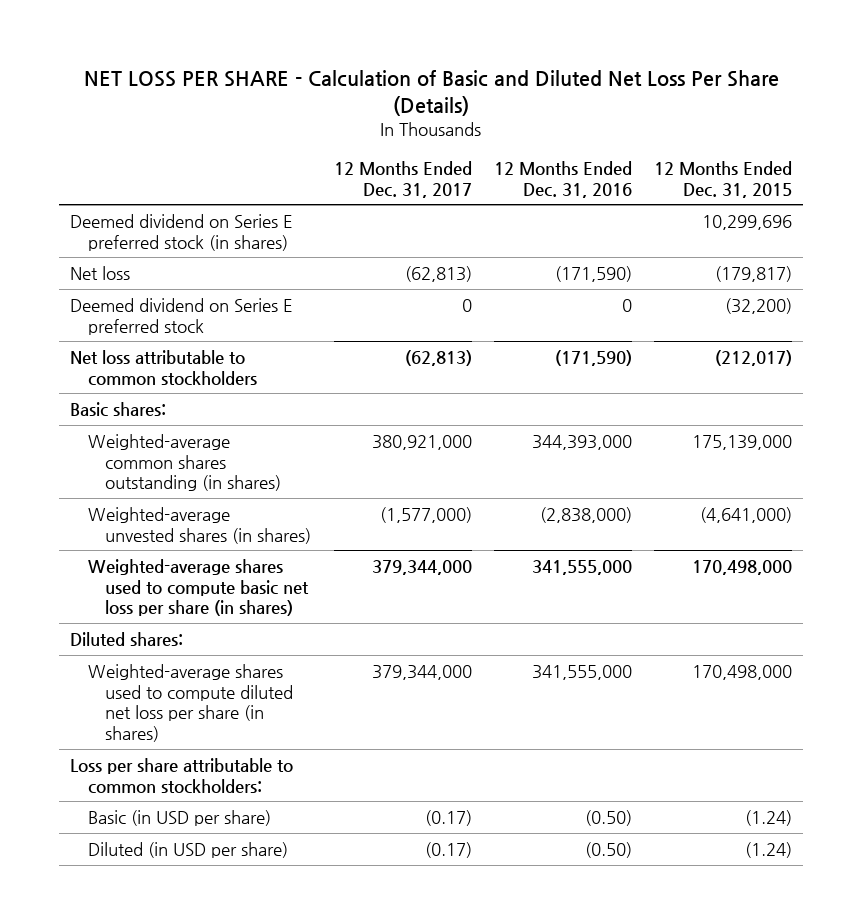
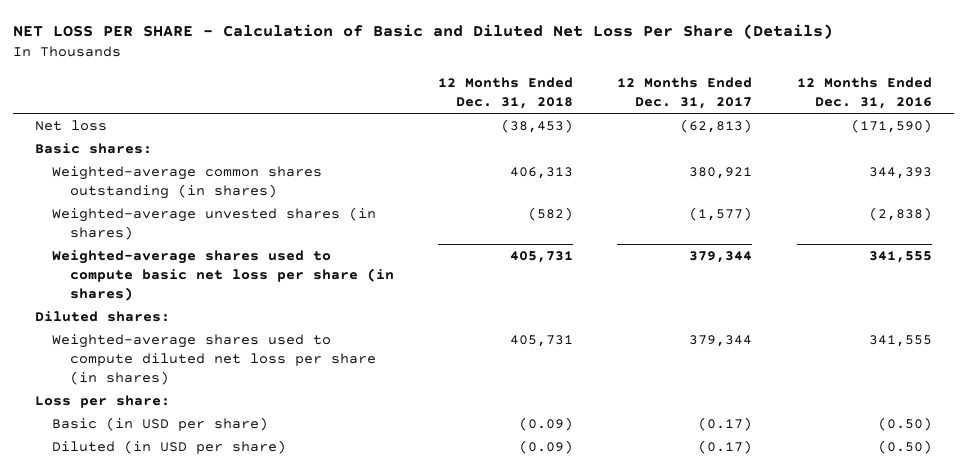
- | 12 Months Ended Dec. 31, 2017 | 12 Months Ended Dec. 31, 2016 | 12 Months Ended Dec. 31, 2015
+ | 12 Months Ended Dec. 31, 2018 | 12 Months Ended Dec. 31, 2017 | 12 Months Ended Dec. 31, 2016
- Deemed dividend on Series E preferred stock (in shares) | | | 10,299,696
- Deemed dividend on Series E preferred stock | 0 | 0 | (32,200)
- Net loss attributable to common stockholders | (62,813) | (171,590) | (212,017)
- Weighted-average common shares outstanding (in shares) | 380,921,000 | 344,393,000 | 175,139,000
- Weighted-average unvested shares (in shares) | (1,577,000) | (2,838,000) | (4,641,000)
- Weighted-average shares used to compute basic net loss per share (in shares) | 379,344,000 | 341,555,000 | 170,498,000
+ Weighted-average common shares outstanding (in shares) | 406,313 | 380,921 | 344,393
+ Weighted-average unvested shares (in shares) | (582) | (1,577) | (2,838)
+ Weighted-average shares used to compute basic net loss per share (in shares) | 405,731 | 379,344 | 341,555
- Weighted-average shares used to compute diluted net loss per share (in shares) | 379,344,000 | 341,555,000 | 170,498,000
- Loss per share attributable to common stockholders:
+ Weighted-average shares used to compute diluted net loss per share (in shares) | 405,731 | 379,344 | 341,555
+ Loss per share:

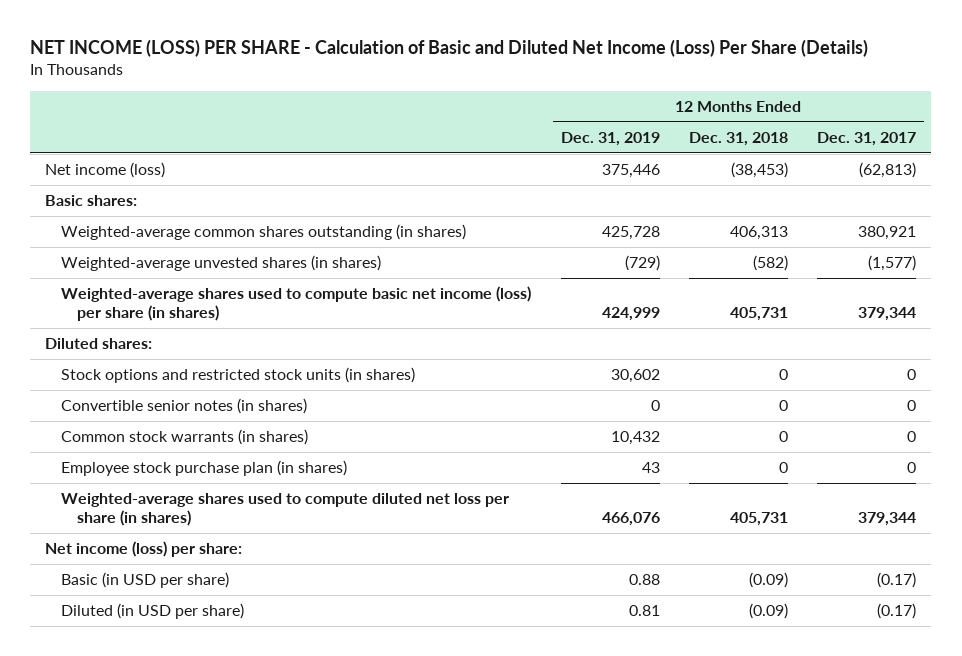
- NET LOSS PER SHARE - Calculation of Basic and Diluted Net Loss Per Share (Details)
+ NET INCOME (LOSS) PER SHARE - Calculation of Basic and Diluted Net Income (Loss) Per Share (Details)
- | 12 Months Ended Dec. 31, 2018 | 12 Months Ended Dec. 31, 2017 | 12 Months Ended Dec. 31, 2016
+ | 12 Months Ended Dec. 31, 2019 | 12 Months Ended Dec. 31, 2018 | 12 Months Ended Dec. 31, 2017
- Net loss | (38,453) | (62,813) | (171,590)
+ Net income (loss) | 375,446 | (38,453) | (62,813)
- Weighted-average shares used to compute basic net loss per share (in shares) | 405,731 | 379,344 | 341,555
+ Weighted-average shares used to compute basic net income (loss) per share (in shares) | 424,999 | 405,731 | 379,344
+ Stock options and restricted stock units (in shares) | 30,602 | 0 | 0
+ Convertible senior notes (in shares) | 0 | 0 | 0
+ Common stock warrants (in shares) | 10,432 | 0 | 0
+ Employee stock purchase plan (in shares) | 43 | 0 | 0
- Loss per share:
+ Net income (loss) per share:

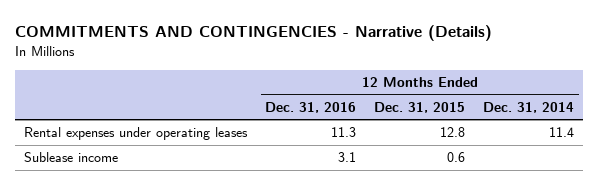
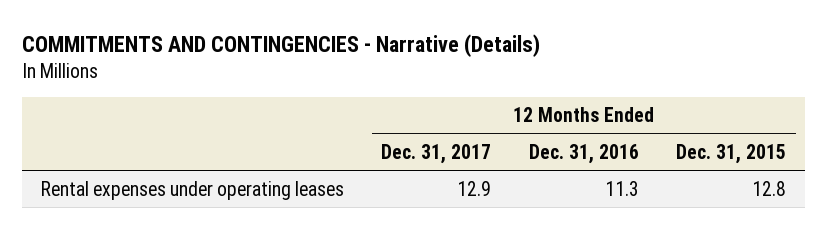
- | 12 Months Ended Dec. 31, 2016 | 12 Months Ended Dec. 31, 2015 | 12 Months Ended Dec. 31, 2014
+ | 12 Months Ended Dec. 31, 2017 | 12 Months Ended Dec. 31, 2016 | 12 Months Ended Dec. 31, 2015
- Sublease income | 3.1 | 0.6 |

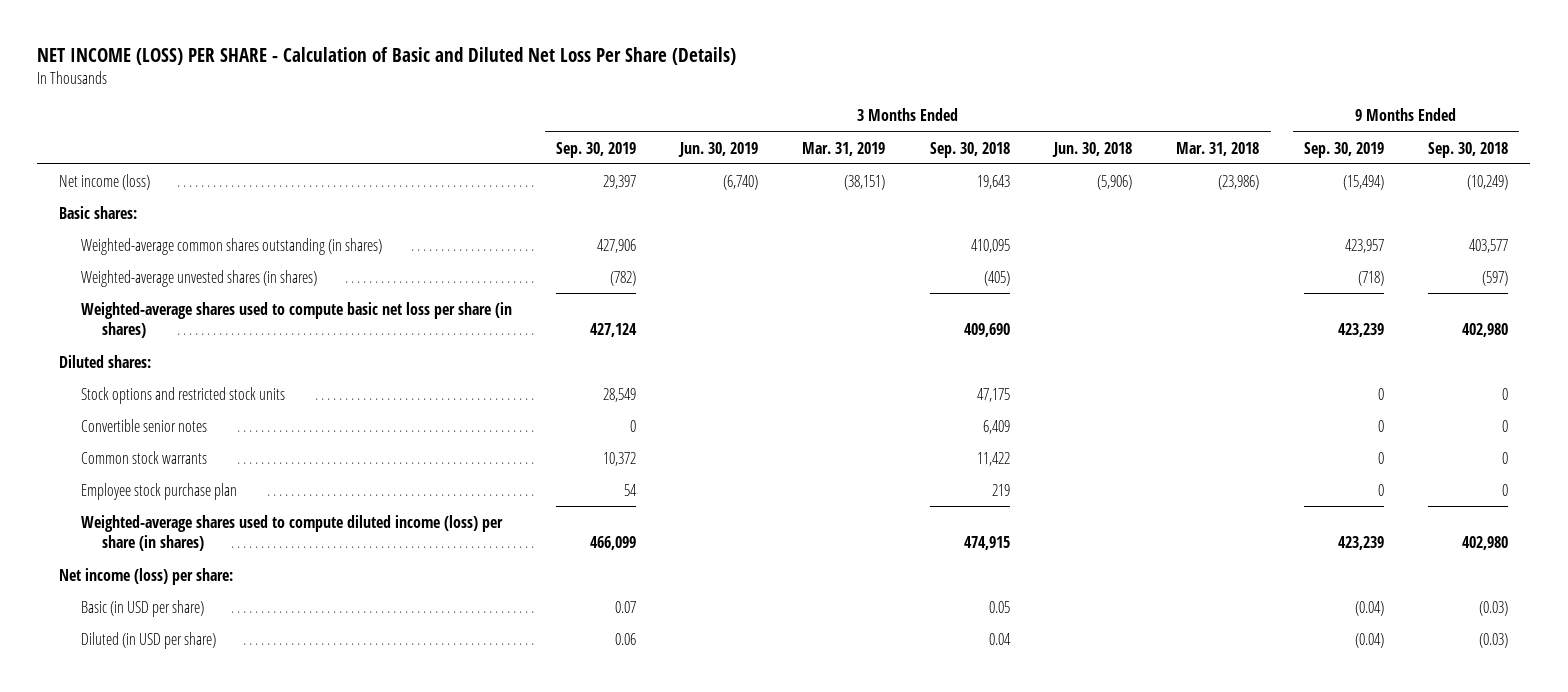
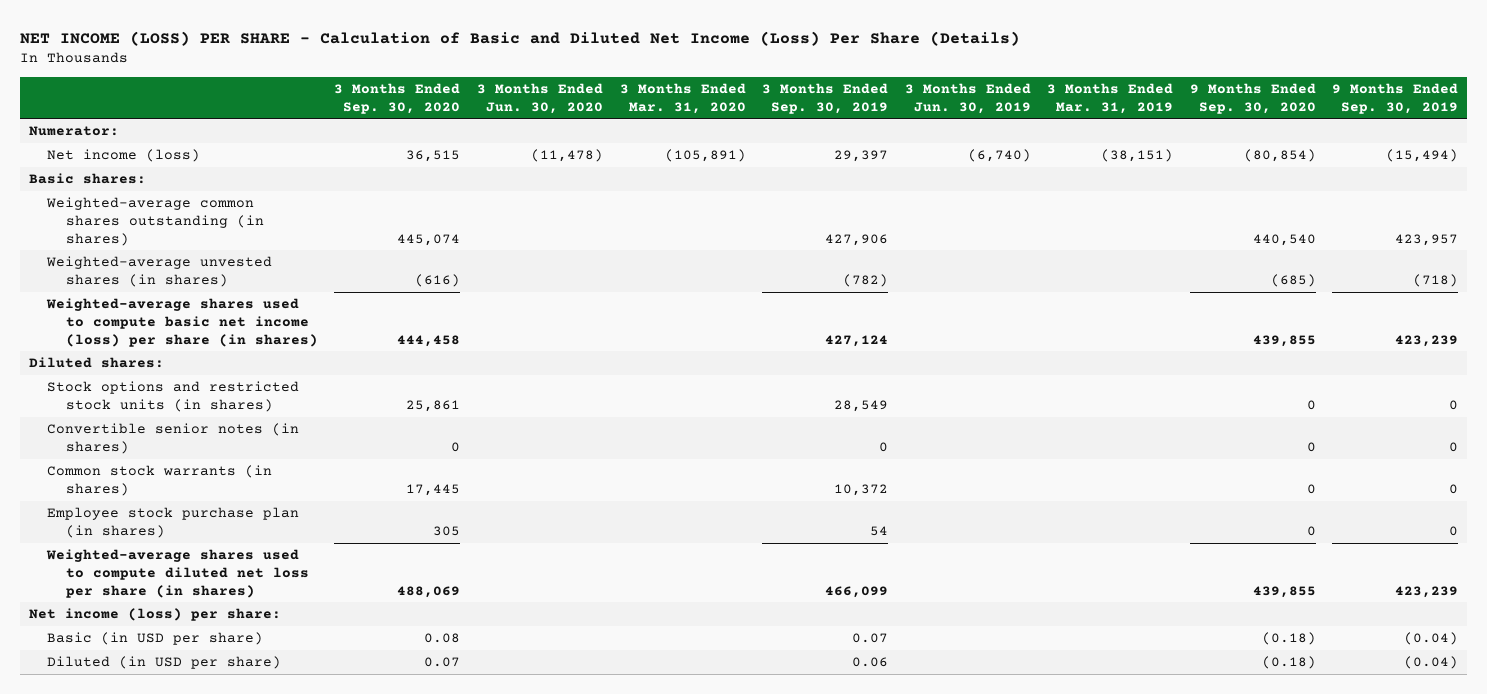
- NET INCOME (LOSS) PER SHARE - Calculation of Basic and Diluted Net Loss Per Share (Details)
+ NET INCOME (LOSS) PER SHARE - Calculation of Basic and Diluted Net Income (Loss) Per Share (Details)
- | 3 Months Ended Sep. 30, 2019 | 3 Months Ended Jun. 30, 2019 | 3 Months Ended Mar. 31, 2019 | 3 Months Ended Sep. 30, 2018 | 3 Months Ended Jun. 30, 2018 | 3 Months Ended Mar. 31, 2018 | 9 Months Ended Sep. 30, 2019 | 9 Months Ended Sep. 30, 2018
+ | 3 Months Ended Sep. 30, 2020 | 3 Months Ended Jun. 30, 2020 | 3 Months Ended Mar. 31, 2020 | 3 Months Ended Sep. 30, 2019 | 3 Months Ended Jun. 30, 2019 | 3 Months Ended Mar. 31, 2019 | 9 Months Ended Sep. 30, 2020 | 9 Months Ended Sep. 30, 2019
+ Numerator:
- Weighted-average shares used to compute basic net loss per share (in shares) | 427,124 | | | 409,690 | | | 423,239 | 402,980
+ Weighted-average shares used to compute basic net income (loss) per share (in shares) | 444,458 | | | 427,124 | | | 439,855 | 423,239
- Stock options and restricted stock units | 28,549 | | | 47,175 | | | 0 | 0
- Convertible senior notes | 0 | | | 6,409 | | | 0 | 0
- Common stock warrants | 10,372 | | | 11,422 | | | 0 | 0
- Employee stock purchase plan | 54 | | | 219 | | | 0 | 0
- Weighted-average shares used to compute diluted income (loss) per share (in shares) | 466,099 | | | 474,915 | | | 423,239 | 402,980
+ Stock options and restricted stock units (in shares) | 25,861 | | | 28,549 | | | 0 | 0
+ Convertible senior notes (in shares) | 0 | | | 0 | | | 0 | 0
+ Common stock warrants (in shares) | 17,445 | | | 10,372 | | | 0 | 0
+ Employee stock purchase plan (in shares) | 305 | | | 54 | | | 0 | 0
+ Weighted-average shares used to compute diluted net loss per share (in shares) | 488,069 | | | 466,099 | | | 439,855 | 423,239

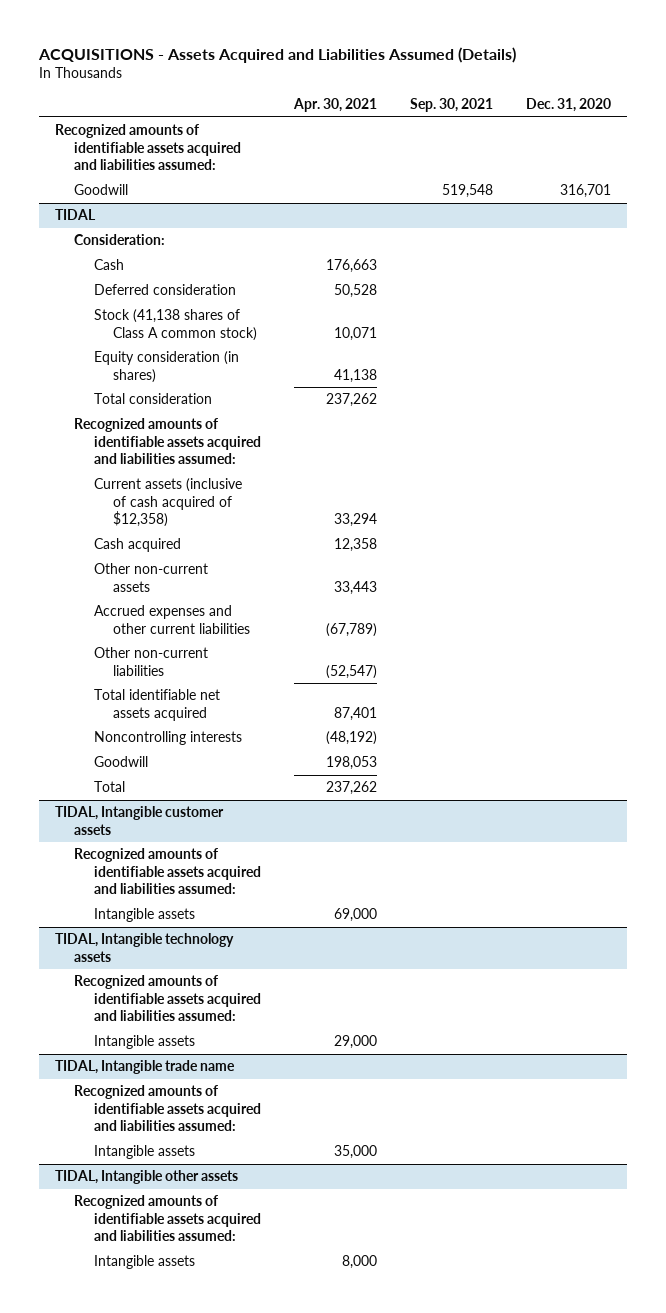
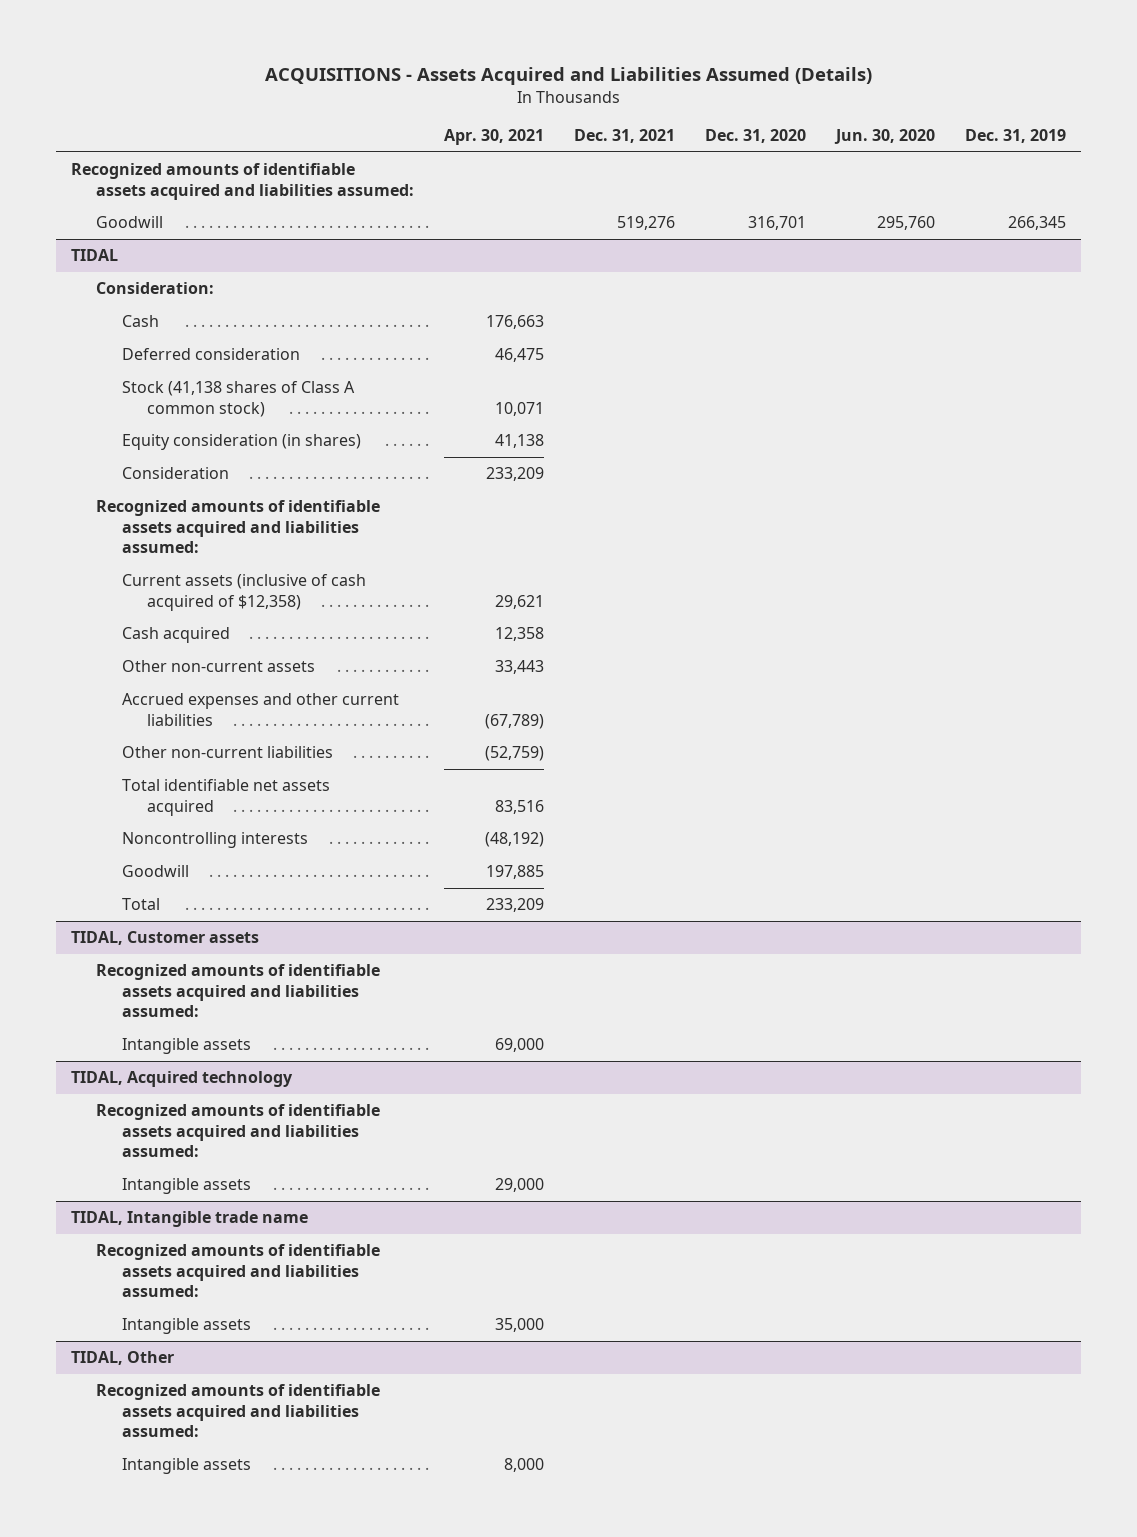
- | Apr. 30, 2021 | Sep. 30, 2021 | Dec. 31, 2020
+ | Apr. 30, 2021 | Dec. 31, 2021 | Dec. 31, 2020 | Jun. 30, 2020 | Dec. 31, 2019
@ TIDAL
- Deferred consideration | 50,528 | |
+ Deferred consideration | 46,475 | | | |
- Total consideration | 237,262 | |
+ Consideration | 233,209 | | | |
- Current assets (inclusive of cash acquired of $12,358) | 33,294 | |
+ Current assets (inclusive of cash acquired of $12,358) | 29,621 | | | |
- Other non-current liabilities | (52,547) | |
- Total identifiable net assets acquired | 87,401 | |
+ Other non-current liabilities | (52,759) | | | |
+ Total identifiable net assets acquired | 83,516 | | | |
- Goodwill | 198,053 | |
- Total | 237,262 | |
- TIDAL, Intangible customer assets
@ TIDAL
+ Goodwill | 197,885 | | | |
+ Total | 233,209 | | | |
+ TIDAL, Customer assets
- TIDAL, Intangible technology assets
+ TIDAL, Acquired technology
- TIDAL, Intangible other assets
+ TIDAL, Other

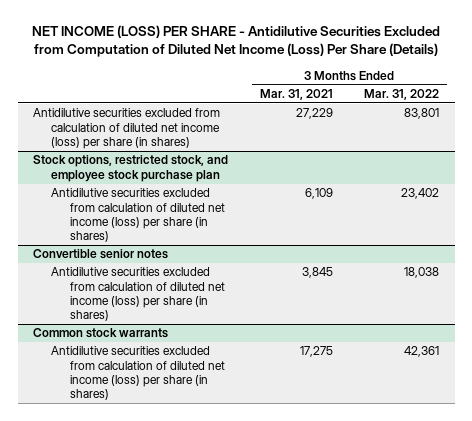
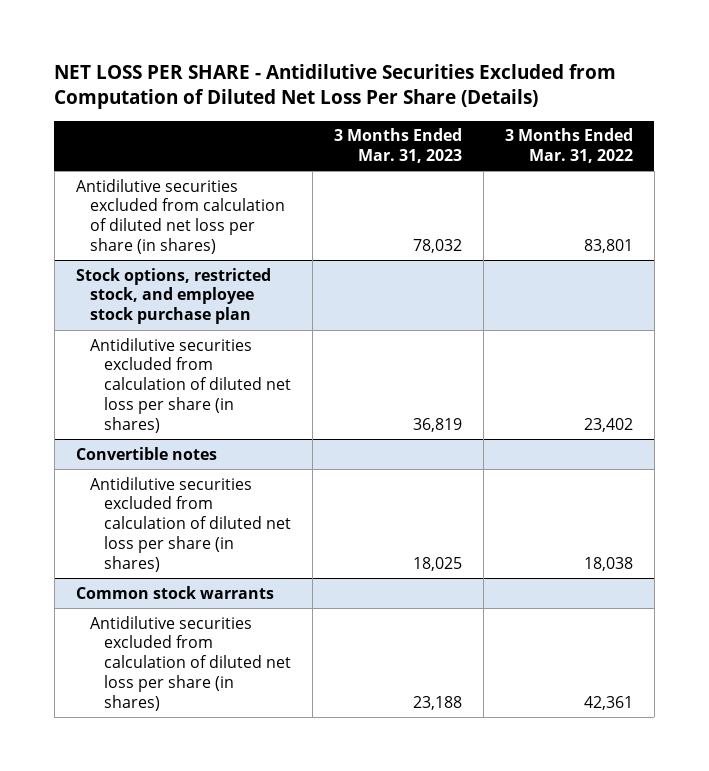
- NET INCOME (LOSS) PER SHARE - Antidilutive Securities Excluded from Computation of Diluted Net Income (Loss) Per Share (Details)
+ NET LOSS PER SHARE - Antidilutive Securities Excluded from Computation of Diluted Net Loss Per Share (Details)
- | 3 Months Ended Mar. 31, 2021 | 3 Months Ended Mar. 31, 2022
+ | 3 Months Ended Mar. 31, 2023 | 3 Months Ended Mar. 31, 2022
- Antidilutive securities excluded from calculation of diluted net income (loss) per share (in shares) | 27,229 | 83,801
+ Antidilutive securities excluded from calculation of diluted net loss per share (in shares) | 78,032 | 83,801
@ Stock options, restricted stock, and employee stock purchase plan
- Antidilutive securities excluded from calculation of diluted net income (loss) per share (in shares) | 6,109 | 23,402
- Convertible senior notes
- Antidilutive securities excluded from calculation of diluted net income (loss) per share (in shares) | 3,845 | 18,038
@ Stock options, restricted stock, and employee stock purchase plan
+ Antidilutive securities excluded from calculation of diluted net loss per share (in shares) | 36,819 | 23,402
+ Convertible notes
+ Antidilutive securities excluded from calculation of diluted net loss per share (in shares) | 18,025 | 18,038
@ Common stock warrants
- Antidilutive securities excluded from calculation of diluted net income (loss) per share (in shares) | 17,275 | 42,361
+ Antidilutive securities excluded from calculation of diluted net loss per share (in shares) | 23,188 | 42,361

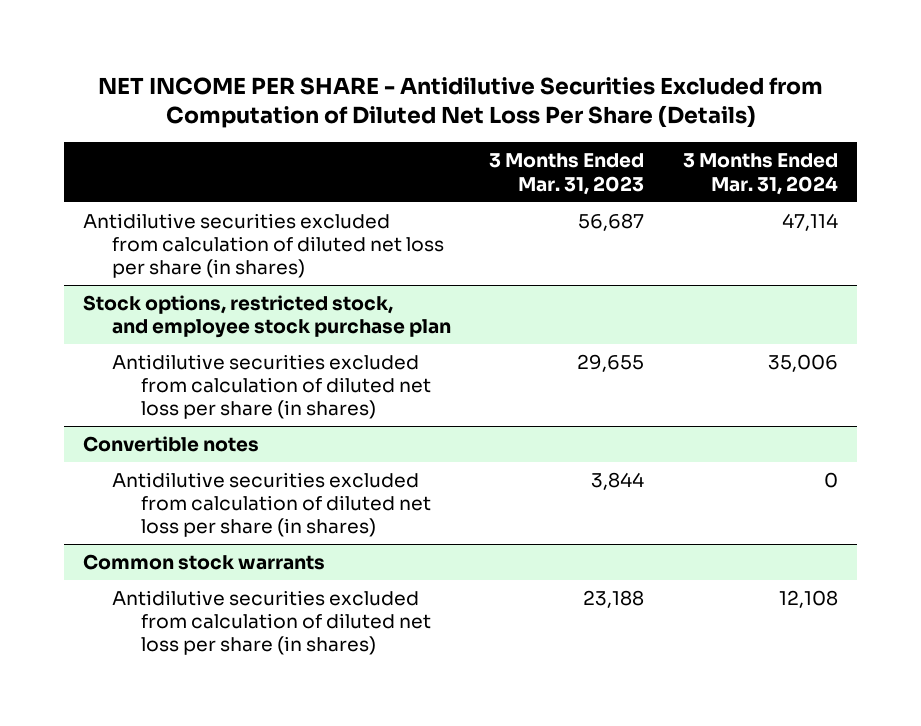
- NET LOSS PER SHARE - Antidilutive Securities Excluded from Computation of Diluted Net Loss Per Share (Details)
+ NET INCOME PER SHARE - Antidilutive Securities Excluded from Computation of Diluted Net Loss Per Share (Details)
- | 3 Months Ended Mar. 31, 2023 | 3 Months Ended Mar. 31, 2022
+ | 3 Months Ended Mar. 31, 2023 | 3 Months Ended Mar. 31, 2024
- Antidilutive securities excluded from calculation of diluted net loss per share (in shares) | 78,032 | 83,801
+ Antidilutive securities excluded from calculation of diluted net loss per share (in shares) | 56,687 | 47,114
@ Stock options, restricted stock, and employee stock purchase plan
- Antidilutive securities excluded from calculation of diluted net loss per share (in shares) | 36,819 | 23,402
+ Antidilutive securities excluded from calculation of diluted net loss per share (in shares) | 29,655 | 35,006
@ Convertible notes
- Antidilutive securities excluded from calculation of diluted net loss per share (in shares) | 18,025 | 18,038
+ Antidilutive securities excluded from calculation of diluted net loss per share (in shares) | 3,844 | 0

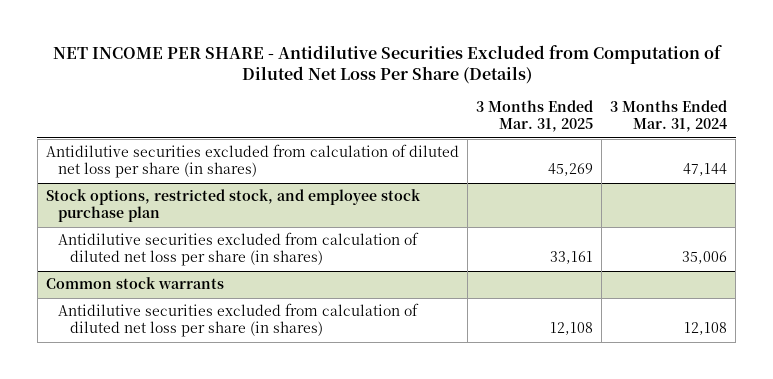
- | 3 Months Ended Mar. 31, 2023 | 3 Months Ended Mar. 31, 2024
+ | 3 Months Ended Mar. 31, 2025 | 3 Months Ended Mar. 31, 2024
- Antidilutive securities excluded from calculation of diluted net loss per share (in shares) | 56,687 | 47,114
+ Antidilutive securities excluded from calculation of diluted net loss per share (in shares) | 45,269 | 47,144
- Convertible notes
- Antidilutive securities excluded from calculation of diluted net loss per share (in shares) | 3,844 | 0

